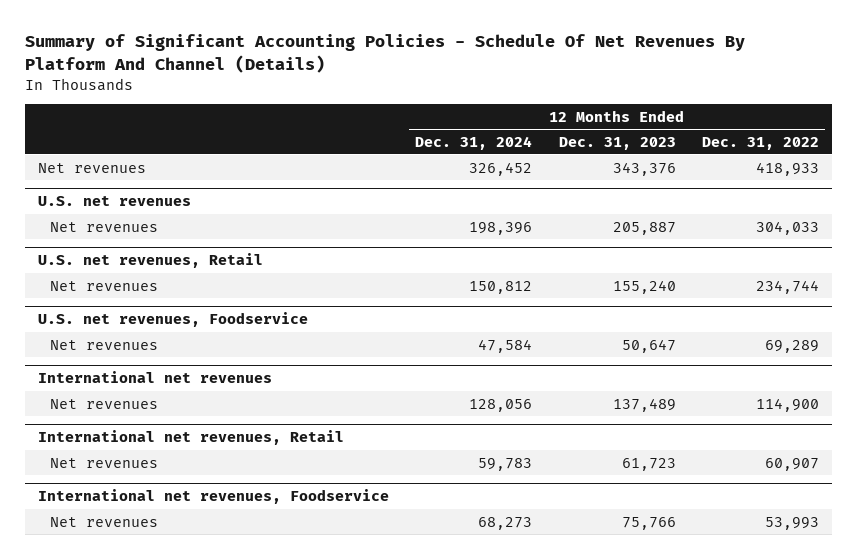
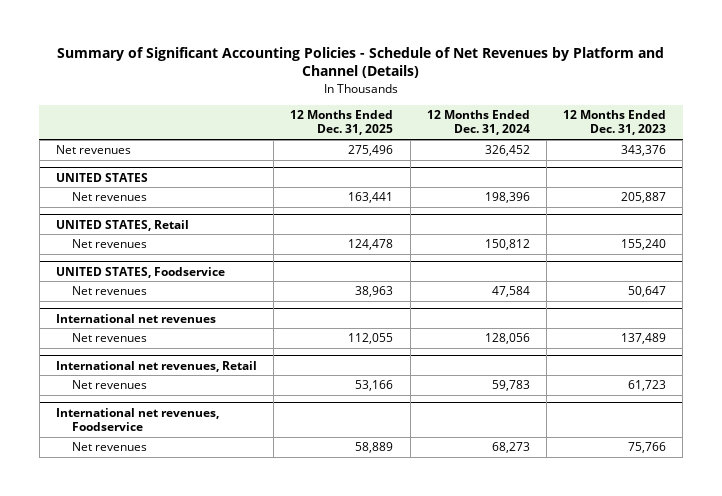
- Summary of Significant Accounting Policies - Schedule Of Net Revenues By Platform And Channel (Details)
+ Summary of Significant Accounting Policies - Schedule of Net Revenues by Platform and Channel (Details)
- | 12 Months Ended Dec. 31, 2024 | 12 Months Ended Dec. 31, 2023 | 12 Months Ended Dec. 31, 2022
+ | 12 Months Ended Dec. 31, 2025 | 12 Months Ended Dec. 31, 2024 | 12 Months Ended Dec. 31, 2023
- U.S. net revenues
+ UNITED STATES
- U.S. net revenues, Retail
+ UNITED STATES, Retail
- U.S. net revenues, Foodservice
+ UNITED STATES, Foodservice

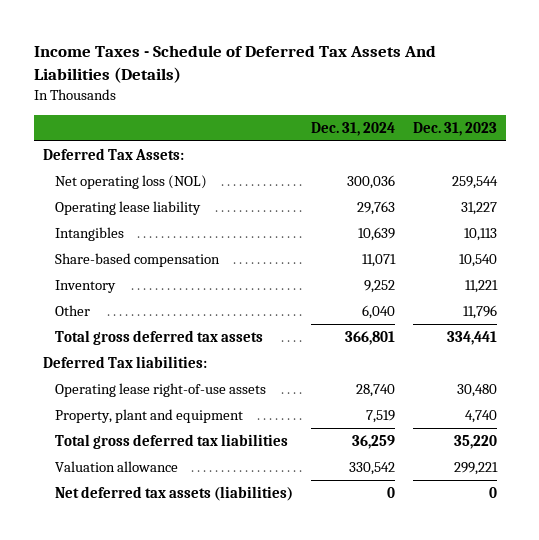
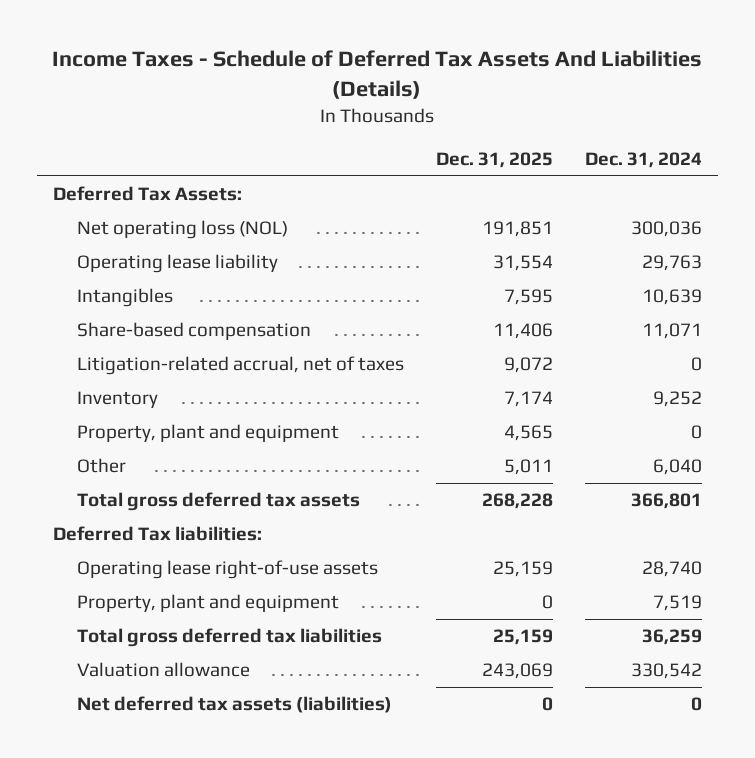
- | Dec. 31, 2024 | Dec. 31, 2023
+ | Dec. 31, 2025 | Dec. 31, 2024
+ Litigation-related accrual, net of taxes | 9,072 | 0
+ Property, plant and equipment | 4,565 | 0

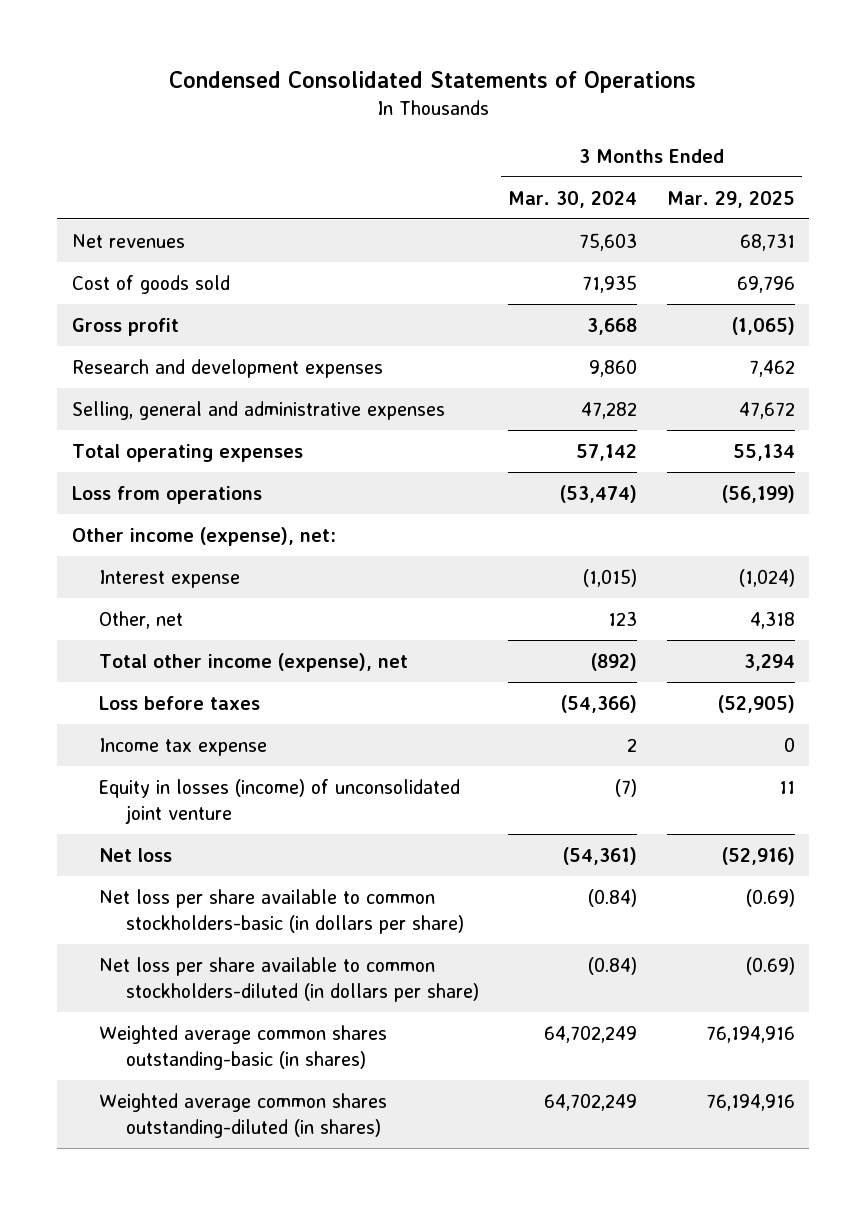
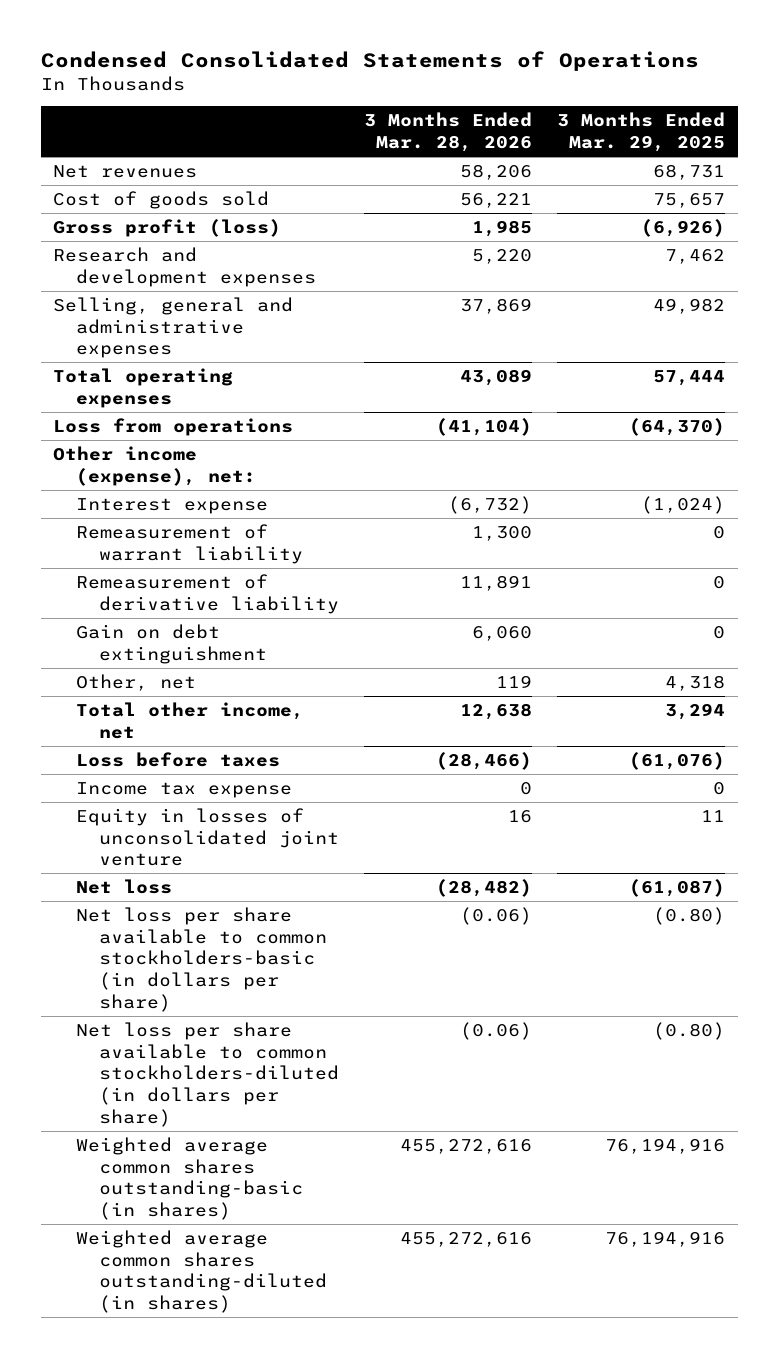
- | 3 Months Ended Mar. 30, 2024 | 3 Months Ended Mar. 29, 2025
+ | 3 Months Ended Mar. 28, 2026 | 3 Months Ended Mar. 29, 2025
- Cost of goods sold | 71,935 | 69,796
- Gross profit | 3,668 | (1,065)
+ Cost of goods sold | 56,221 | 75,657
+ Gross profit (loss) | 1,985 | (6,926)
- Selling, general and administrative expenses | 47,282 | 47,672
- Total operating expenses | 57,142 | 55,134
- Loss from operations | (53,474) | (56,199)
+ Selling, general and administrative expenses | 37,869 | 49,982
+ Total operating expenses | 43,089 | 57,444
+ Loss from operations | (41,104) | (64,370)
+ Remeasurement of warrant liability | 1,300 | 0
+ Remeasurement of derivative liability | 11,891 | 0
+ Gain on debt extinguishment | 6,060 | 0
- Total other income (expense), net | (892) | 3,294
- Loss before taxes | (54,366) | (52,905)
+ Total other income, net | 12,638 | 3,294
+ Loss before taxes | (28,466) | (61,076)
- Equity in losses (income) of unconsolidated joint venture | (7) | 11
- Net loss | (54,361) | (52,916)
- Net loss per share available to common stockholders-basic (in dollars per share) | (0.84) | (0.69)
- Net loss per share available to common stockholders-diluted (in dollars per share) | (0.84) | (0.69)
+ Equity in losses of unconsolidated joint venture | 16 | 11
+ Net loss | (28,482) | (61,087)
+ Net loss per share available to common stockholders-basic (in dollars per share) | (0.06) | (0.80)
+ Net loss per share available to common stockholders-diluted (in dollars per share) | (0.06) | (0.80)

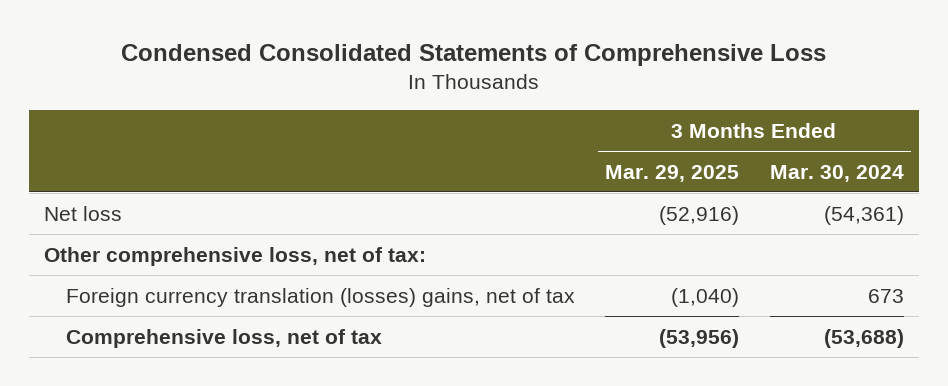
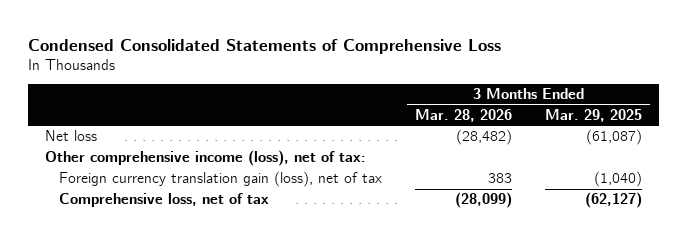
- | 3 Months Ended Mar. 29, 2025 | 3 Months Ended Mar. 30, 2024
+ | 3 Months Ended Mar. 28, 2026 | 3 Months Ended Mar. 29, 2025
- Net loss | (52,916) | (54,361)
- Other comprehensive loss, net of tax:
- Foreign currency translation (losses) gains, net of tax | (1,040) | 673
- Comprehensive loss, net of tax | (53,956) | (53,688)
+ Net loss | (28,482) | (61,087)
+ Other comprehensive income (loss), net of tax:
+ Foreign currency translation gain (loss), net of tax | 383 | (1,040)
+ Comprehensive loss, net of tax | (28,099) | (62,127)

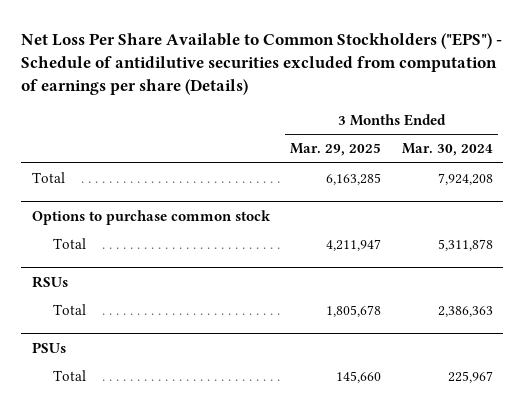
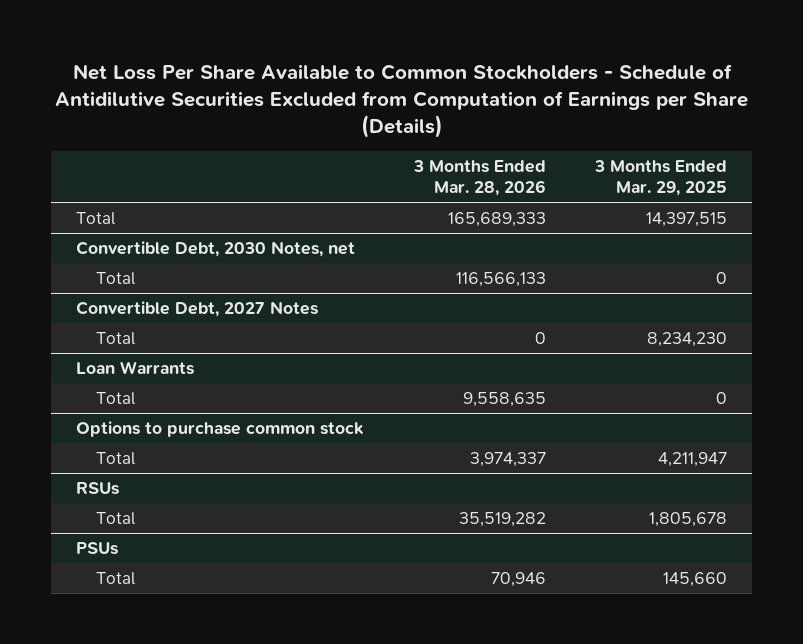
- Net Loss Per Share Available to Common Stockholders ("EPS") - Schedule of antidilutive securities excluded from computation of earnings per share (Details)
+ Net Loss Per Share Available to Common Stockholders - Schedule of Antidilutive Securities Excluded from Computation of Earnings per Share (Details)
- | 3 Months Ended Mar. 29, 2025 | 3 Months Ended Mar. 30, 2024
+ | 3 Months Ended Mar. 28, 2026 | 3 Months Ended Mar. 29, 2025
- Total | 6,163,285 | 7,924,208
+ Total | 165,689,333 | 14,397,515
+ Convertible Debt, 2030 Notes, net
+ Total | 116,566,133 | 0
+ Convertible Debt, 2027 Notes
+ Total | 0 | 8,234,230
+ Loan Warrants
+ Total | 9,558,635 | 0

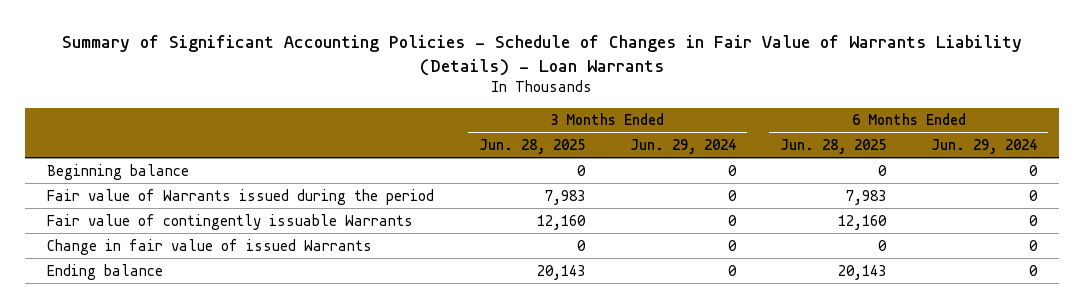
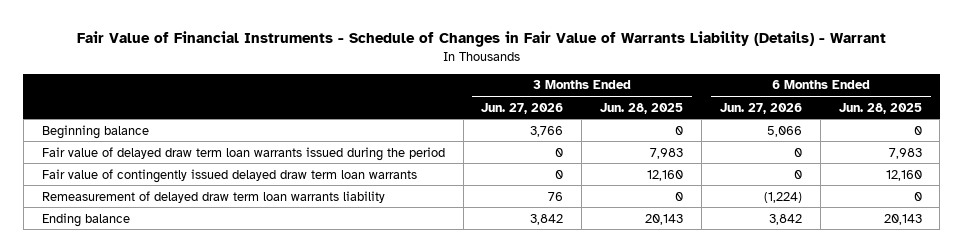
- Summary of Significant Accounting Policies - Schedule of Changes in Fair Value of Warrants Liability (Details) - Loan Warrants
+ Fair Value of Financial Instruments - Schedule of Changes in Fair Value of Warrants Liability (Details) - Warrant
- | 3 Months Ended Jun. 28, 2025 | 3 Months Ended Jun. 29, 2024 | 6 Months Ended Jun. 28, 2025 | 6 Months Ended Jun. 29, 2024
+ | 3 Months Ended Jun. 27, 2026 | 3 Months Ended Jun. 28, 2025 | 6 Months Ended Jun. 27, 2026 | 6 Months Ended Jun. 28, 2025
- Fair value of Warrants issued during the period | 7,983 | 0 | 7,983 | 0
- Fair value of contingently issuable Warrants | 12,160 | 0 | 12,160 | 0
- Change in fair value of issued Warrants | 0 | 0 | 0 | 0
+ Fair value of delayed draw term loan warrants issued during the period | 0 | 7,983 | 0 | 7,983
+ Fair value of contingently issued delayed draw term loan warrants | 0 | 12,160 | 0 | 12,160
+ Remeasurement of delayed draw term loan warrants liability | 76 | 0 | (1,224) | 0

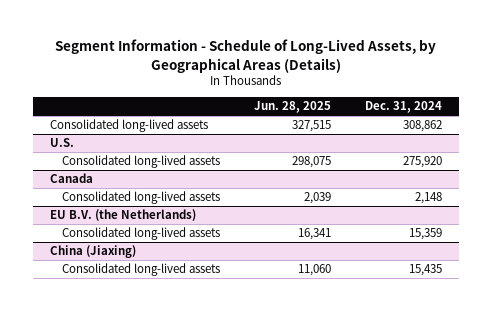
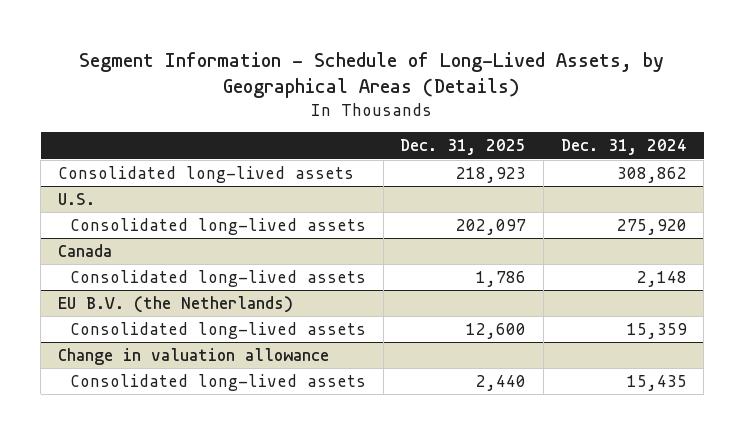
- | Jun. 28, 2025 | Dec. 31, 2024
+ | Dec. 31, 2025 | Dec. 31, 2024
- China (Jiaxing)
+ Change in valuation allowance

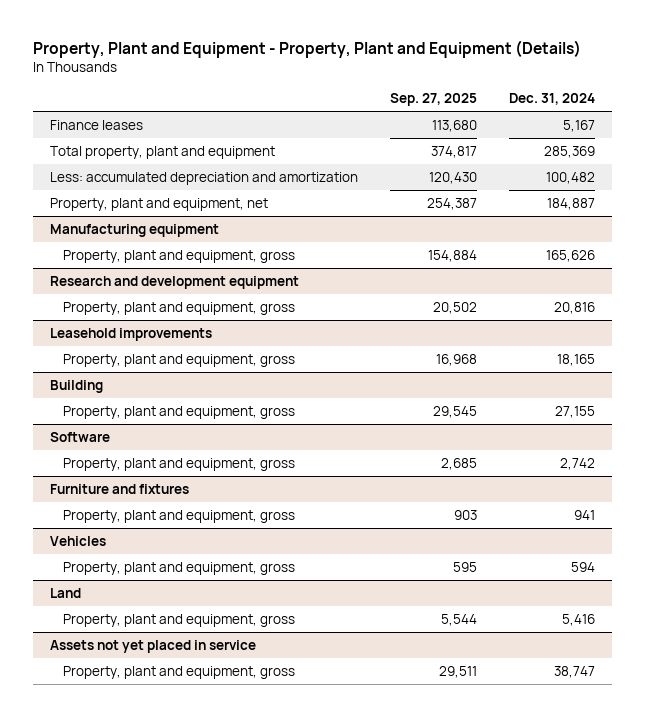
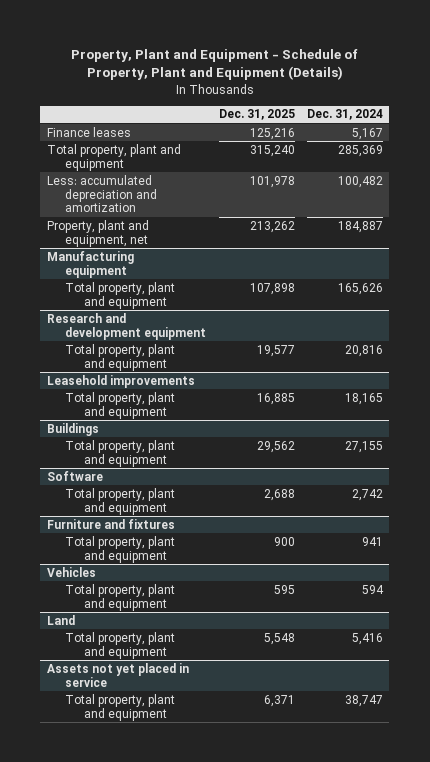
- Property, Plant and Equipment - Property, Plant and Equipment (Details)
+ Property, Plant and Equipment - Schedule of Property, Plant and Equipment (Details)
- | Sep. 27, 2025 | Dec. 31, 2024
+ | Dec. 31, 2025 | Dec. 31, 2024
@ Manufacturing equipment
- Property, plant and equipment, gross | 154,884 | 165,626
+ Total property, plant and equipment | 107,898 | 165,626
@ Research and development equipment
- Property, plant and equipment, gross | 20,502 | 20,816
+ Total property, plant and equipment | 19,577 | 20,816
@ Leasehold improvements
- Property, plant and equipment, gross | 16,968 | 18,165
- Building
- Property, plant and equipment, gross | 29,545 | 27,155
@ Leasehold improvements
+ Total property, plant and equipment | 16,885 | 18,165
+ Buildings
+ Total property, plant and equipment | 29,562 | 27,155
@ Software
- Property, plant and equipment, gross | 2,685 | 2,742
+ Total property, plant and equipment | 2,688 | 2,742
@ Furniture and fixtures
- Property, plant and equipment, gross | 903 | 941
+ Total property, plant and equipment | 900 | 941
@ Vehicles
- Property, plant and equipment, gross | 595 | 594
+ Total property, plant and equipment | 595 | 594
@ Land
- Property, plant and equipment, gross | 5,544 | 5,416
+ Total property, plant and equipment | 5,548 | 5,416
@ Assets not yet placed in service
- Property, plant and equipment, gross | 29,511 | 38,747
+ Total property, plant and equipment | 6,371 | 38,747

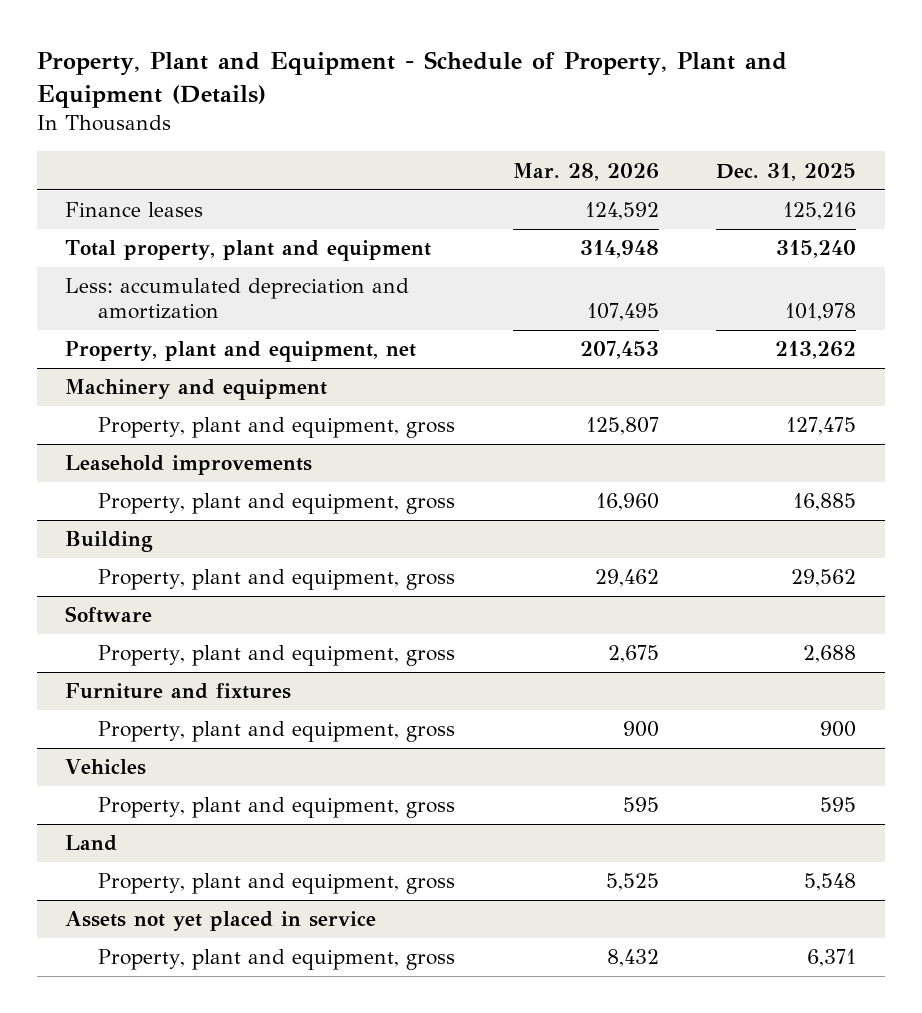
- | Dec. 31, 2025 | Dec. 31, 2024
+ | Mar. 28, 2026 | Dec. 31, 2025
- Manufacturing equipment
- Total property, plant and equipment | 107,898 | 165,626
- Research and development equipment
- Total property, plant and equipment | 19,577 | 20,816
+ Machinery and equipment
+ Property, plant and equipment, gross | 125,807 | 127,475
@ Leasehold improvements
- Total property, plant and equipment | 16,885 | 18,165
- Buildings
- Total property, plant and equipment | 29,562 | 27,155
@ Leasehold improvements
+ Property, plant and equipment, gross | 16,960 | 16,885
+ Building
+ Property, plant and equipment, gross | 29,462 | 29,562
@ Software
- Total property, plant and equipment | 2,688 | 2,742
+ Property, plant and equipment, gross | 2,675 | 2,688
@ Furniture and fixtures
- Total property, plant and equipment | 900 | 941
+ Property, plant and equipment, gross | 900 | 900
@ Vehicles
- Total property, plant and equipment | 595 | 594
+ Property, plant and equipment, gross | 595 | 595
@ Land
- Total property, plant and equipment | 5,548 | 5,416
+ Property, plant and equipment, gross | 5,525 | 5,548
@ Assets not yet placed in service
- Total property, plant and equipment | 6,371 | 38,747
+ Property, plant and equipment, gross | 8,432 | 6,371

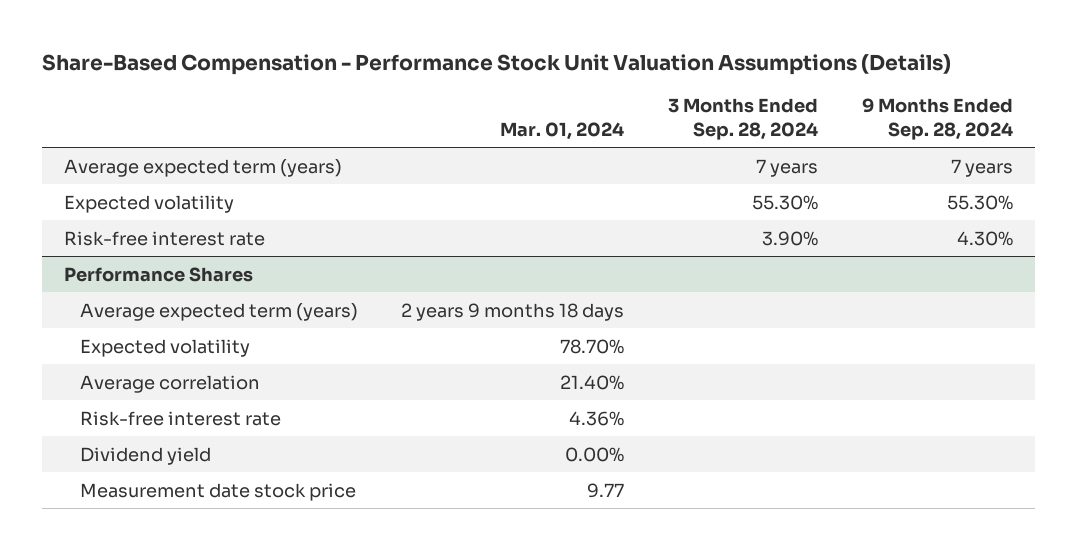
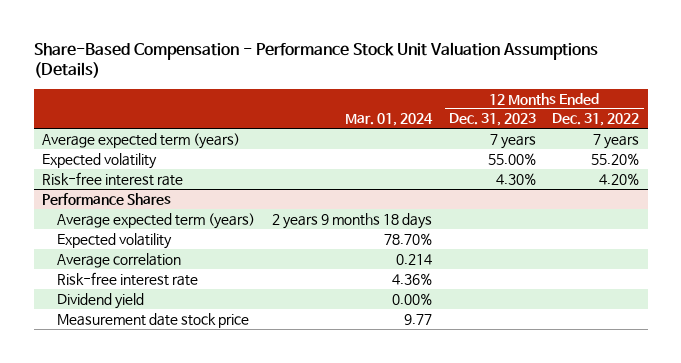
- | Mar. 01, 2024 | 3 Months Ended Sep. 28, 2024 | 9 Months Ended Sep. 28, 2024
+ | Mar. 01, 2024 | 12 Months Ended Dec. 31, 2023 | 12 Months Ended Dec. 31, 2022
@ Performance Shares
- Average correlation | 21.40% | |
+ Average correlation | 0.214 | |

